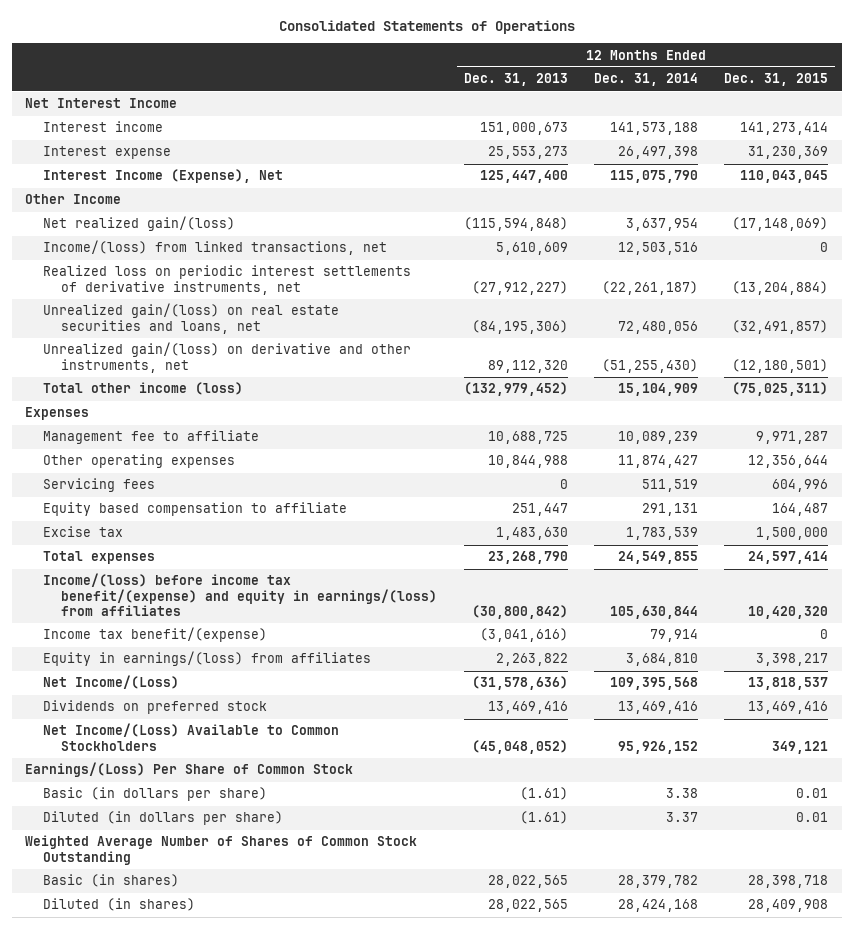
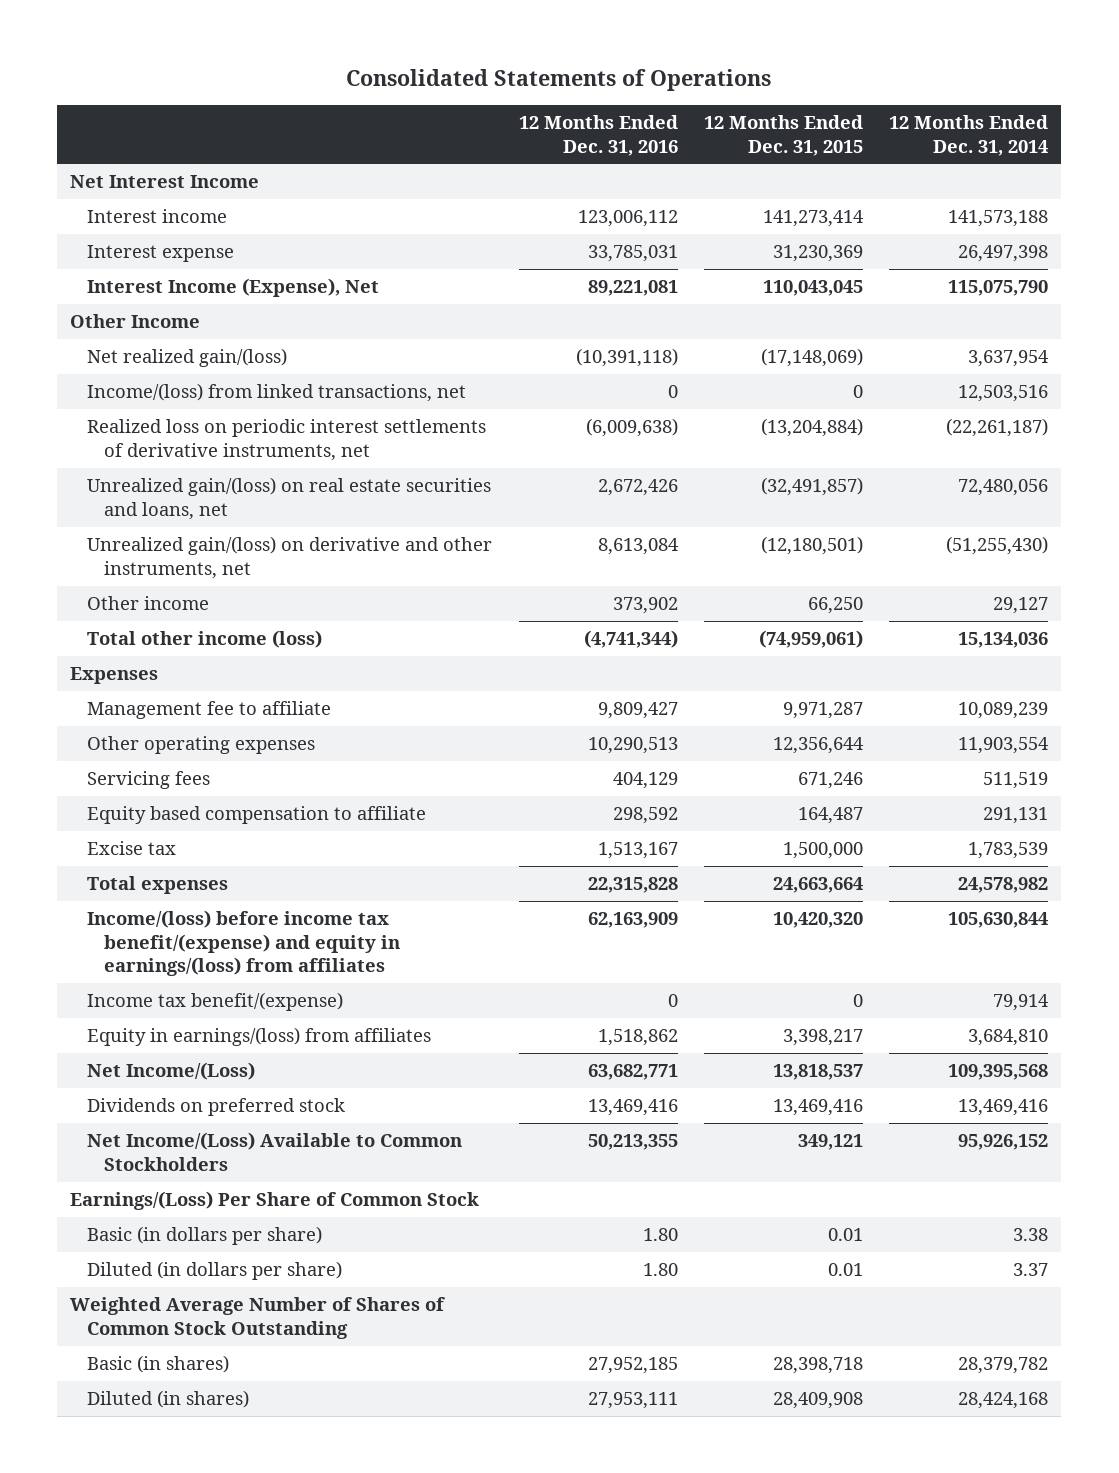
- | 12 Months Ended Dec. 31, 2013 | 12 Months Ended Dec. 31, 2014 | 12 Months Ended Dec. 31, 2015
+ | 12 Months Ended Dec. 31, 2016 | 12 Months Ended Dec. 31, 2015 | 12 Months Ended Dec. 31, 2014
- Total other income (loss) | (132,979,452) | 15,104,909 | (75,025,311)
+ Other income | 373,902 | 66,250 | 29,127
+ Total other income (loss) | (4,741,344) | (74,959,061) | 15,134,036
- Other operating expenses | 10,844,988 | 11,874,427 | 12,356,644
- Servicing fees | 0 | 511,519 | 604,996
+ Other operating expenses | 10,290,513 | 12,356,644 | 11,903,554
+ Servicing fees | 404,129 | 671,246 | 511,519
- Total expenses | 23,268,790 | 24,549,855 | 24,597,414
+ Total expenses | 22,315,828 | 24,663,664 | 24,578,982

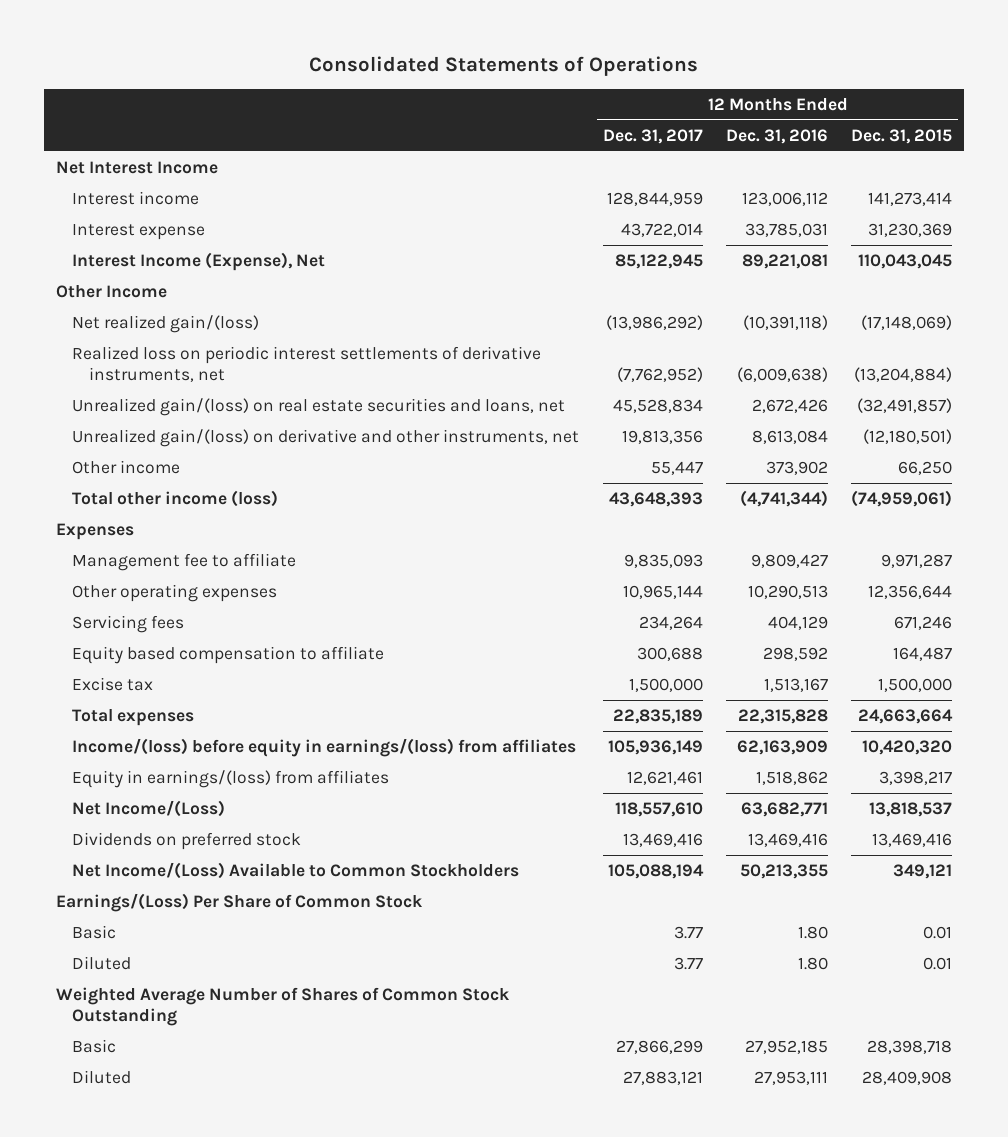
- | 12 Months Ended Dec. 31, 2016 | 12 Months Ended Dec. 31, 2015 | 12 Months Ended Dec. 31, 2014
+ | 12 Months Ended Dec. 31, 2017 | 12 Months Ended Dec. 31, 2016 | 12 Months Ended Dec. 31, 2015
- Income/(loss) from linked transactions, net | 0 | 0 | 12,503,516
- Income/(loss) before income tax benefit/(expense) and equity in earnings/(loss) from affiliates | 62,163,909 | 10,420,320 | 105,630,844
- Income tax benefit/(expense) | 0 | 0 | 79,914
+ Income/(loss) before equity in earnings/(loss) from affiliates | 105,936,149 | 62,163,909 | 10,420,320
- Basic (in dollars per share) | 1.80 | 0.01 | 3.38
- Diluted (in dollars per share) | 1.80 | 0.01 | 3.37
+ Basic | 3.77 | 1.80 | 0.01
+ Diluted | 3.77 | 1.80 | 0.01
- Basic (in shares) | 27,952,185 | 28,398,718 | 28,379,782
- Diluted (in shares) | 27,953,111 | 28,409,908 | 28,424,168
+ Basic | 27,866,299 | 27,952,185 | 28,398,718
+ Diluted | 27,883,121 | 27,953,111 | 28,409,908

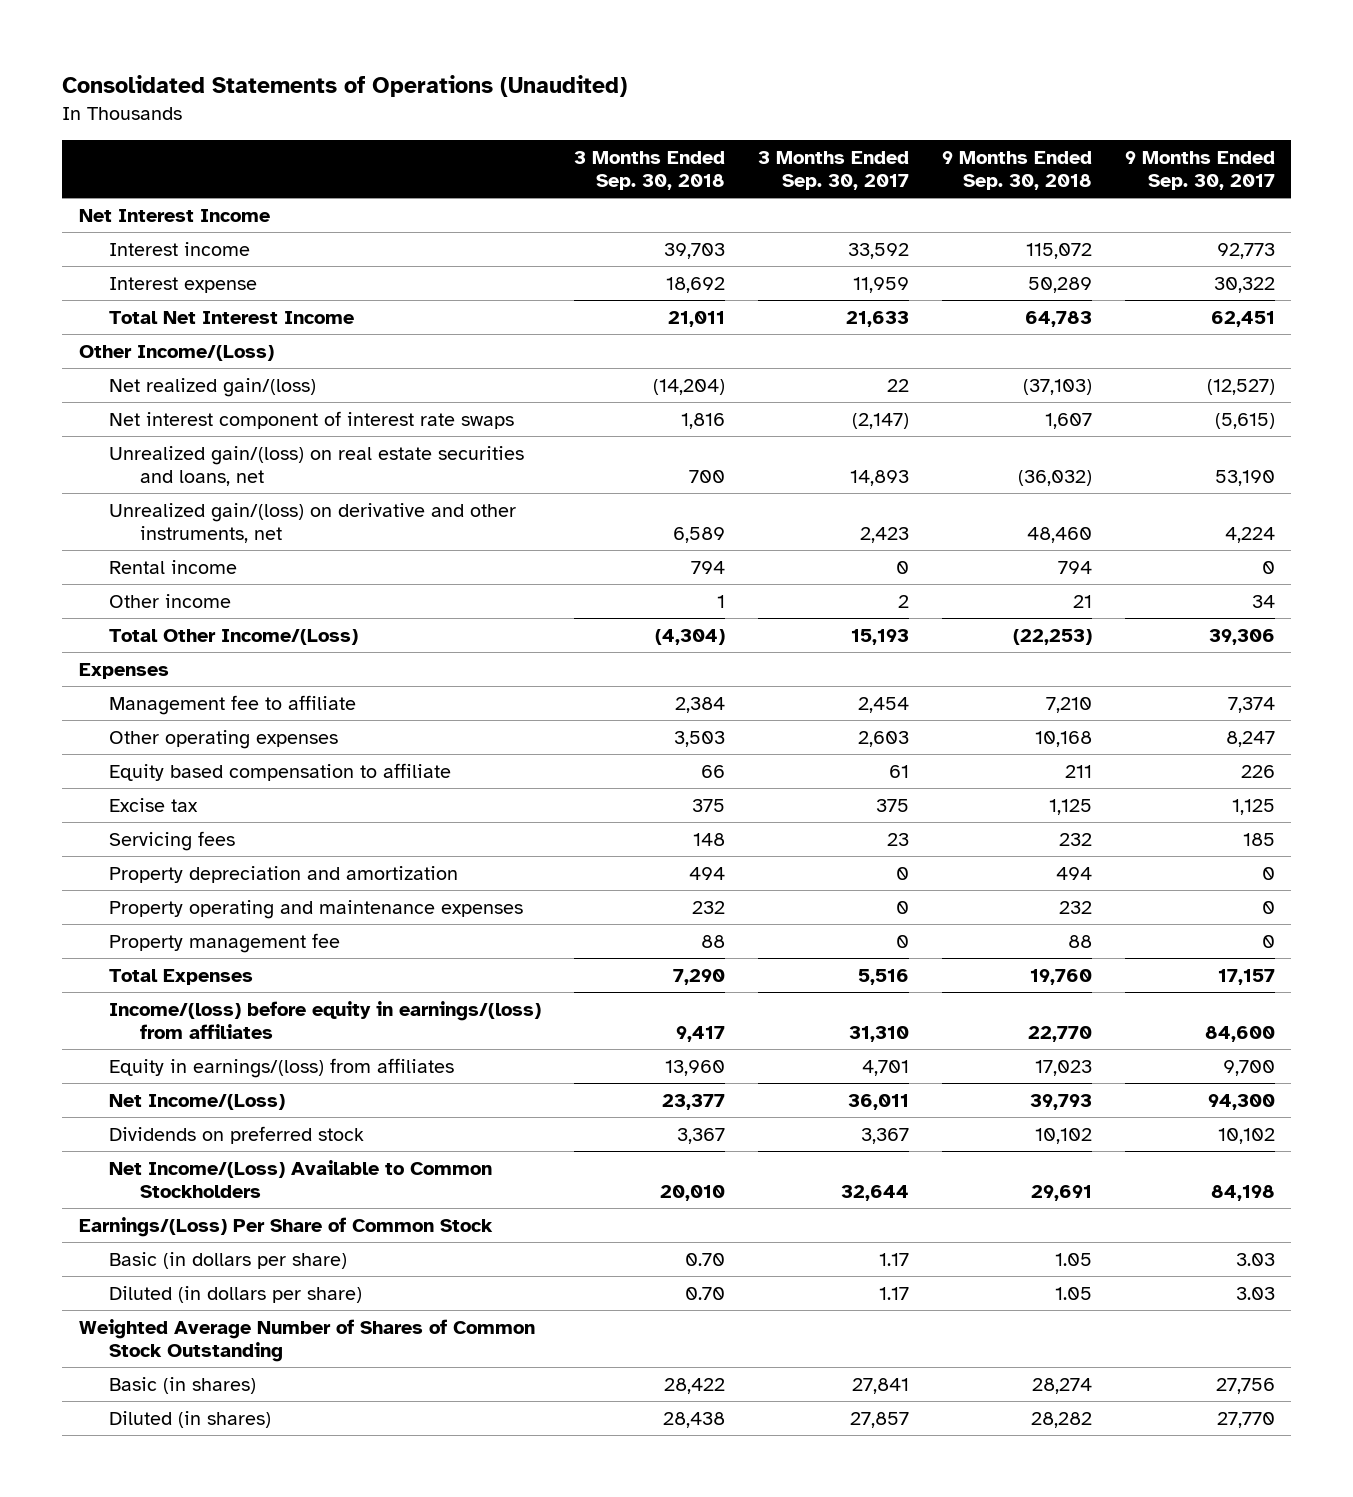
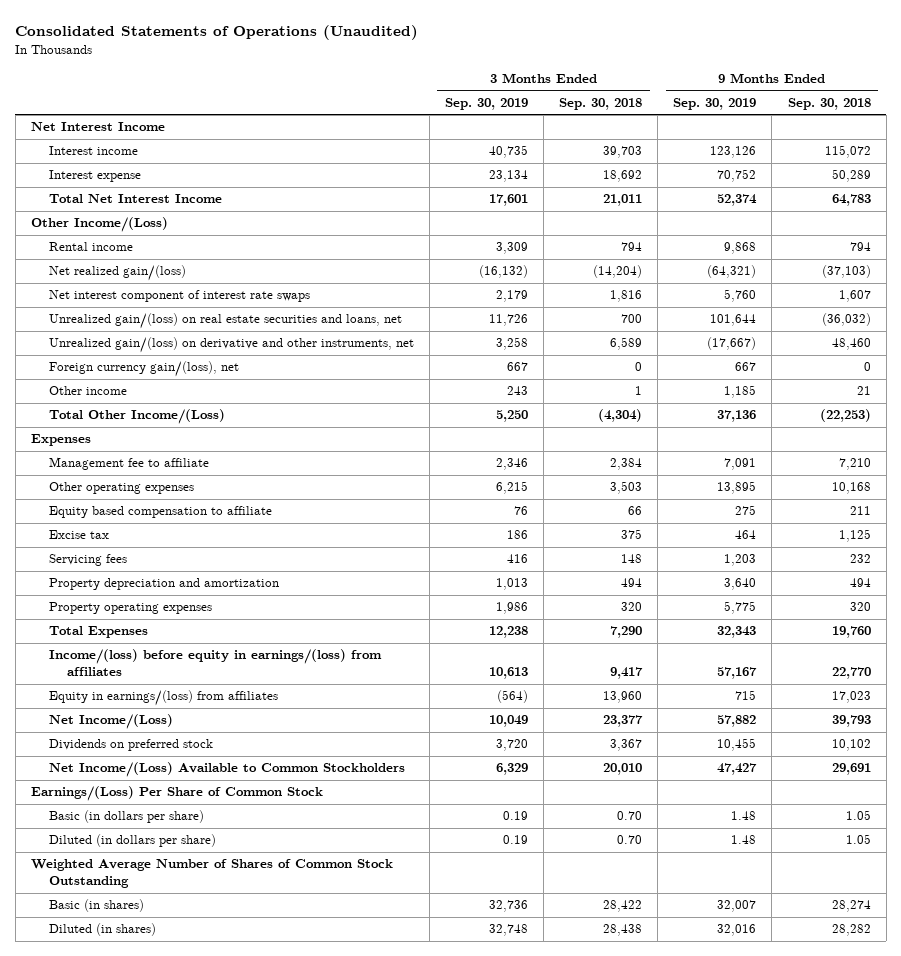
- | 3 Months Ended Sep. 30, 2018 | 3 Months Ended Sep. 30, 2017 | 9 Months Ended Sep. 30, 2018 | 9 Months Ended Sep. 30, 2017
+ | 3 Months Ended Sep. 30, 2019 | 3 Months Ended Sep. 30, 2018 | 9 Months Ended Sep. 30, 2019 | 9 Months Ended Sep. 30, 2018
moved up: Rental income | 3,309 | 794 | 9,868 | 794
+ Foreign currency gain/(loss), net | 667 | 0 | 667 | 0
- Property operating and maintenance expenses | 232 | 0 | 232 | 0
- Property management fee | 88 | 0 | 88 | 0
+ Property operating expenses | 1,986 | 320 | 5,775 | 320

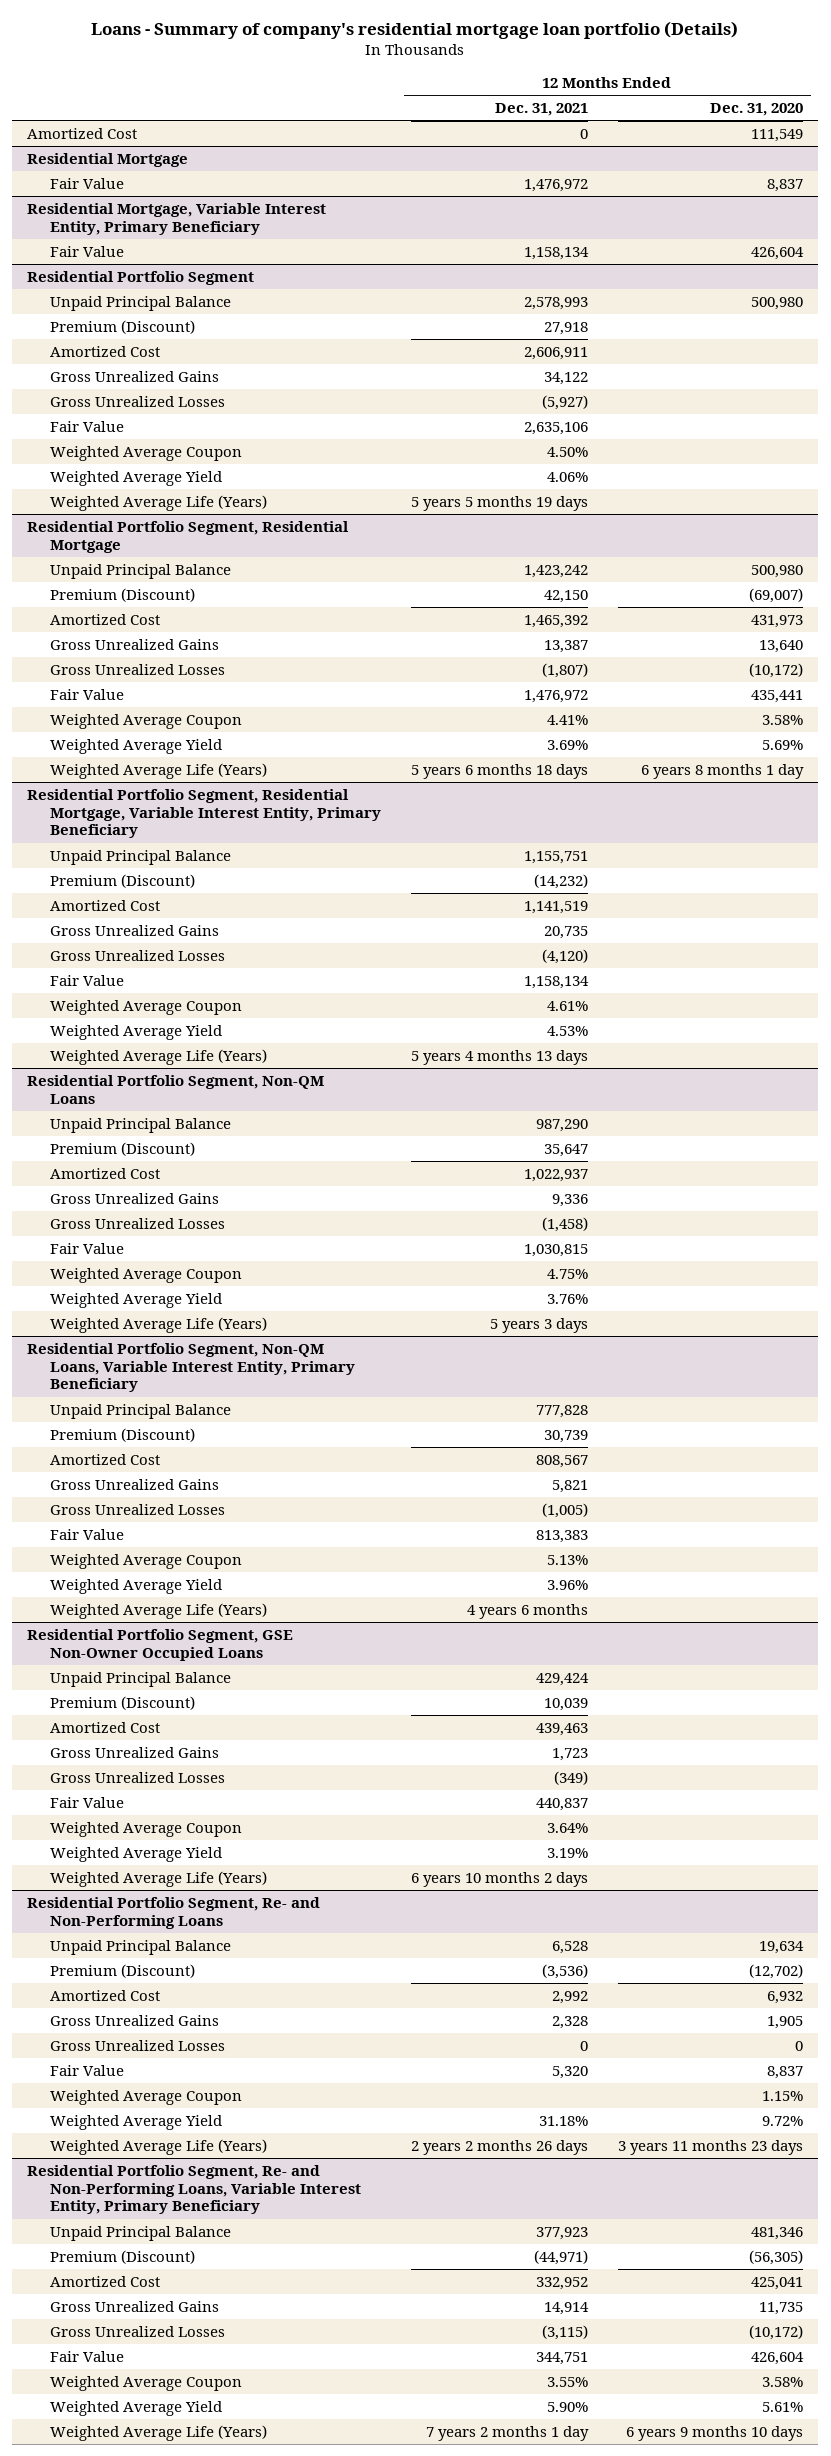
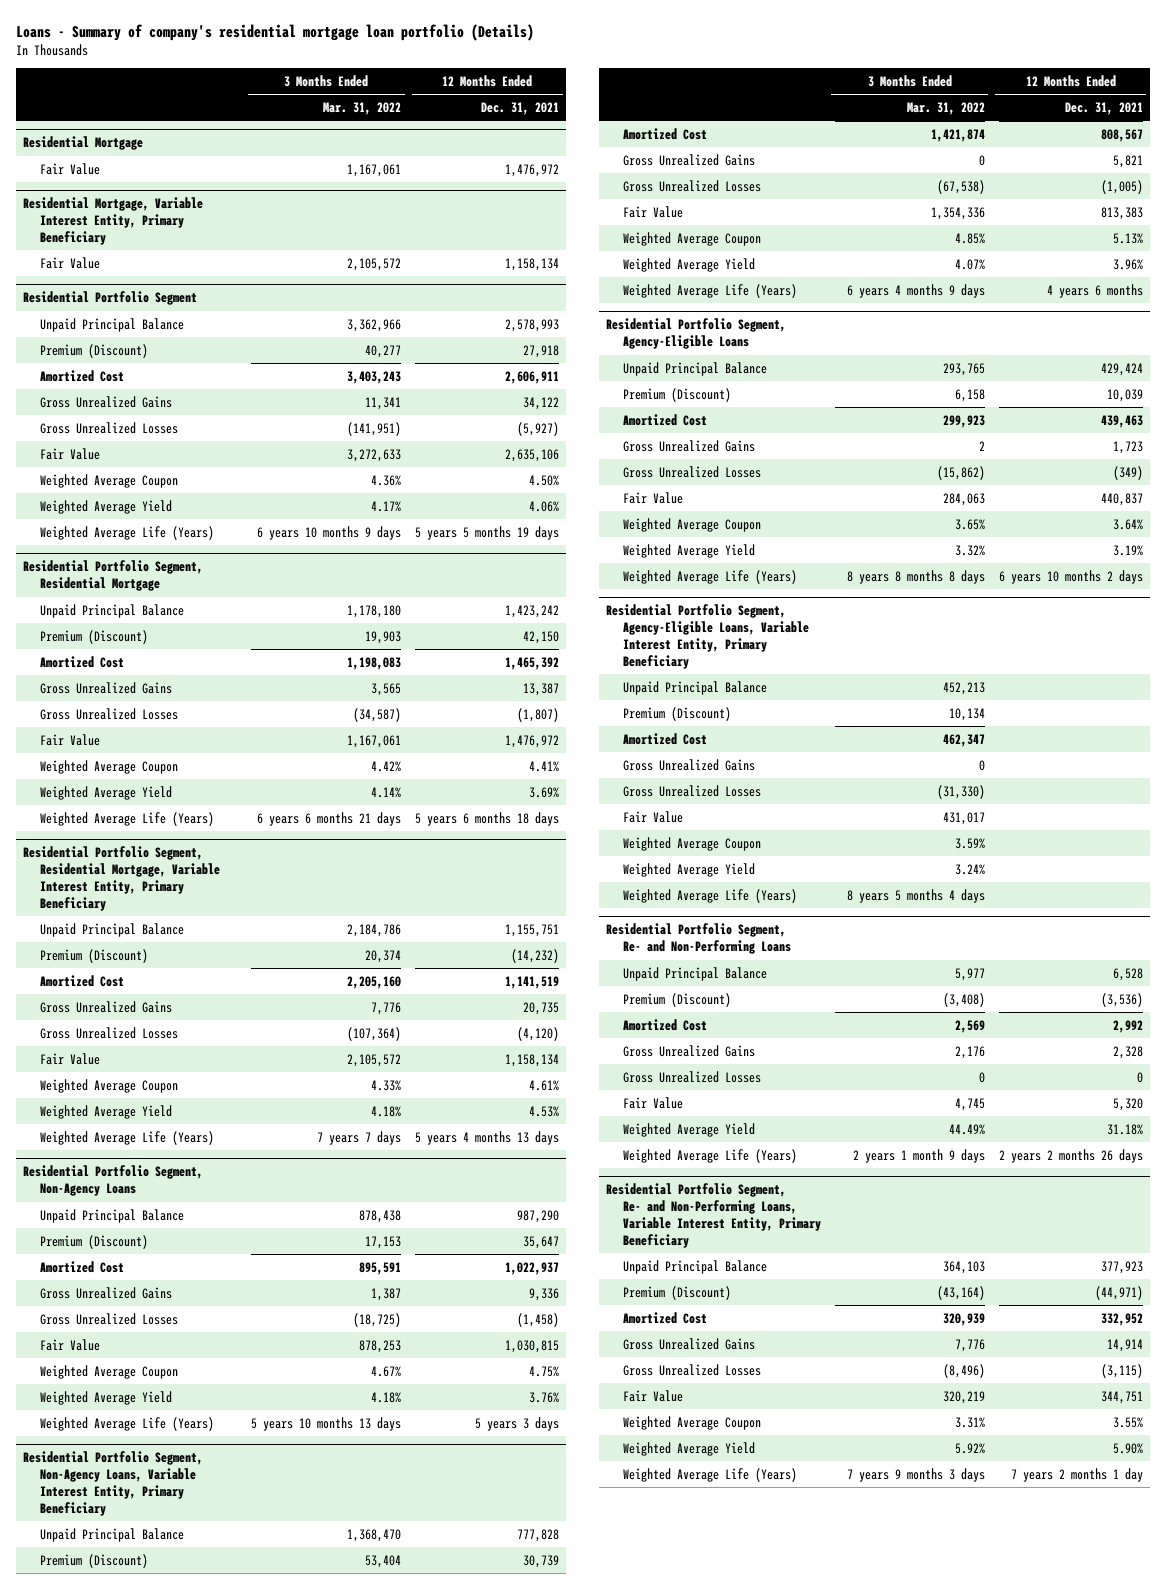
- | 12 Months Ended Dec. 31, 2021 | 12 Months Ended Dec. 31, 2020
+ | 3 Months Ended Mar. 31, 2022 | 12 Months Ended Dec. 31, 2021
- Amortized Cost | 0 | 111,549
- Residential Portfolio Segment, Non-QM Loans
+ Residential Portfolio Segment, Non-Agency Loans
- Residential Portfolio Segment, Non-QM Loans, Variable Interest Entity, Primary Beneficiary
+ Residential Portfolio Segment, Non-Agency Loans, Variable Interest Entity, Primary Beneficiary
- Residential Portfolio Segment, GSE Non-Owner Occupied Loans
+ Residential Portfolio Segment, Agency-Eligible Loans
+ Residential Portfolio Segment, Agency-Eligible Loans, Variable Interest Entity, Primary Beneficiary
+ Unpaid Principal Balance | 452,213 |
+ Premium (Discount) | 10,134 |
+ Amortized Cost | 462,347 |
+ Gross Unrealized Gains | 0 |
+ Gross Unrealized Losses | (31,330) |
+ Fair Value | 431,017 |
+ Weighted Average Coupon | 3.59% |
+ Weighted Average Yield | 3.24% |
+ Weighted Average Life (Years) | 8 years 5 months 4 days |
@ Residential Portfolio Segment, Re- and Non-Performing Loans
- Weighted Average Coupon | | 1.15%

